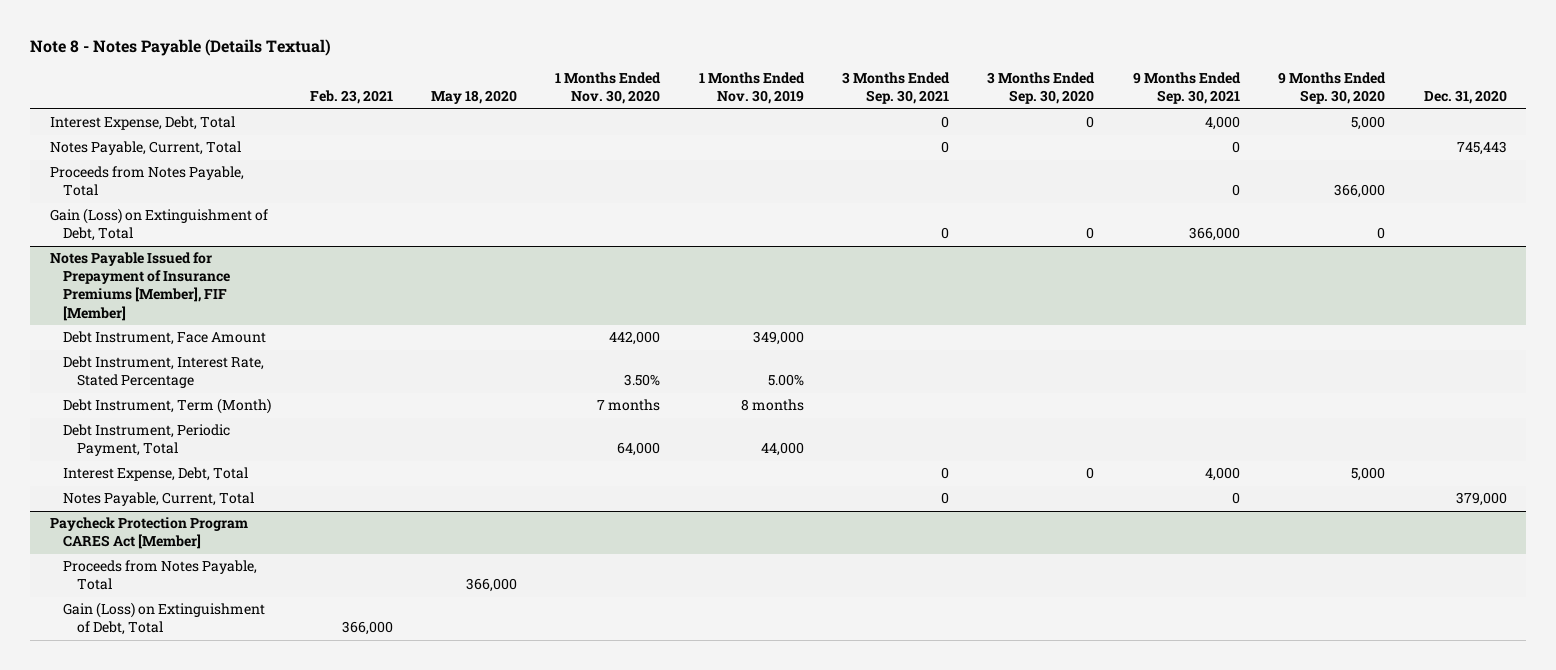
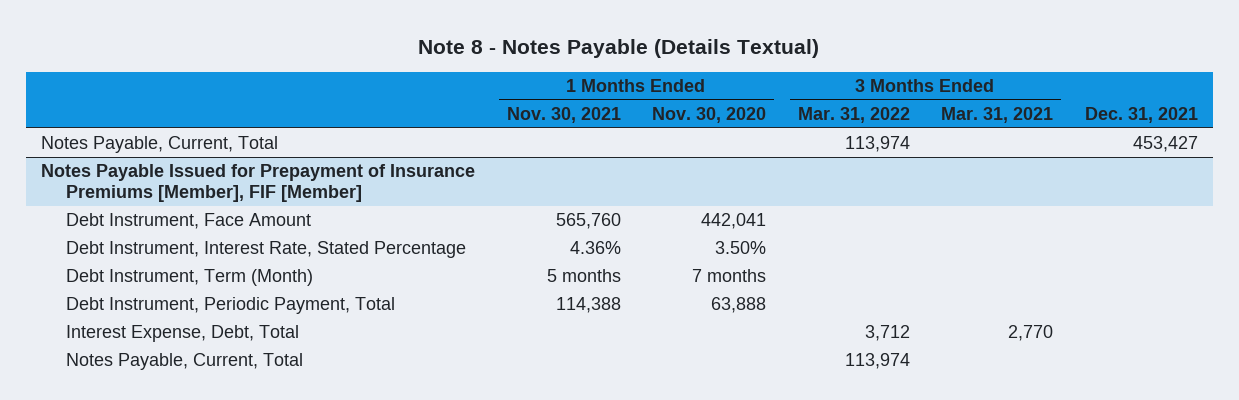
- | Feb. 23, 2021 | May 18, 2020 | 1 Months Ended Nov. 30, 2020 | 1 Months Ended Nov. 30, 2019 | 3 Months Ended Sep. 30, 2021 | 3 Months Ended Sep. 30, 2020 | 9 Months Ended Sep. 30, 2021 | 9 Months Ended Sep. 30, 2020 | Dec. 31, 2020
+ | 1 Months Ended Nov. 30, 2021 | 1 Months Ended Nov. 30, 2020 | 3 Months Ended Mar. 31, 2022 | 3 Months Ended Mar. 31, 2021 | Dec. 31, 2021
- Interest Expense, Debt, Total | | | | | 0 | 0 | 4,000 | 5,000 |
- Proceeds from Notes Payable, Total | | | | | | | 0 | 366,000 |
- Gain (Loss) on Extinguishment of Debt, Total | | | | | 0 | 0 | 366,000 | 0 |
@ Notes Payable Issued for Prepayment of Insurance Premiums [Member], FIF [Member]
- Debt Instrument, Face Amount | | | 442,000 | 349,000 | | | | |
+ Debt Instrument, Face Amount | 565,760 | 442,041 | | |
- Debt Instrument, Periodic Payment, Total | | | 64,000 | 44,000 | | | | |
+ Debt Instrument, Periodic Payment, Total | 114,388 | 63,888 | | |
- Paycheck Protection Program CARES Act [Member]
- Proceeds from Notes Payable, Total | | 366,000 | | | | | | |
- Gain (Loss) on Extinguishment of Debt, Total | 366,000 | | | | | | | |

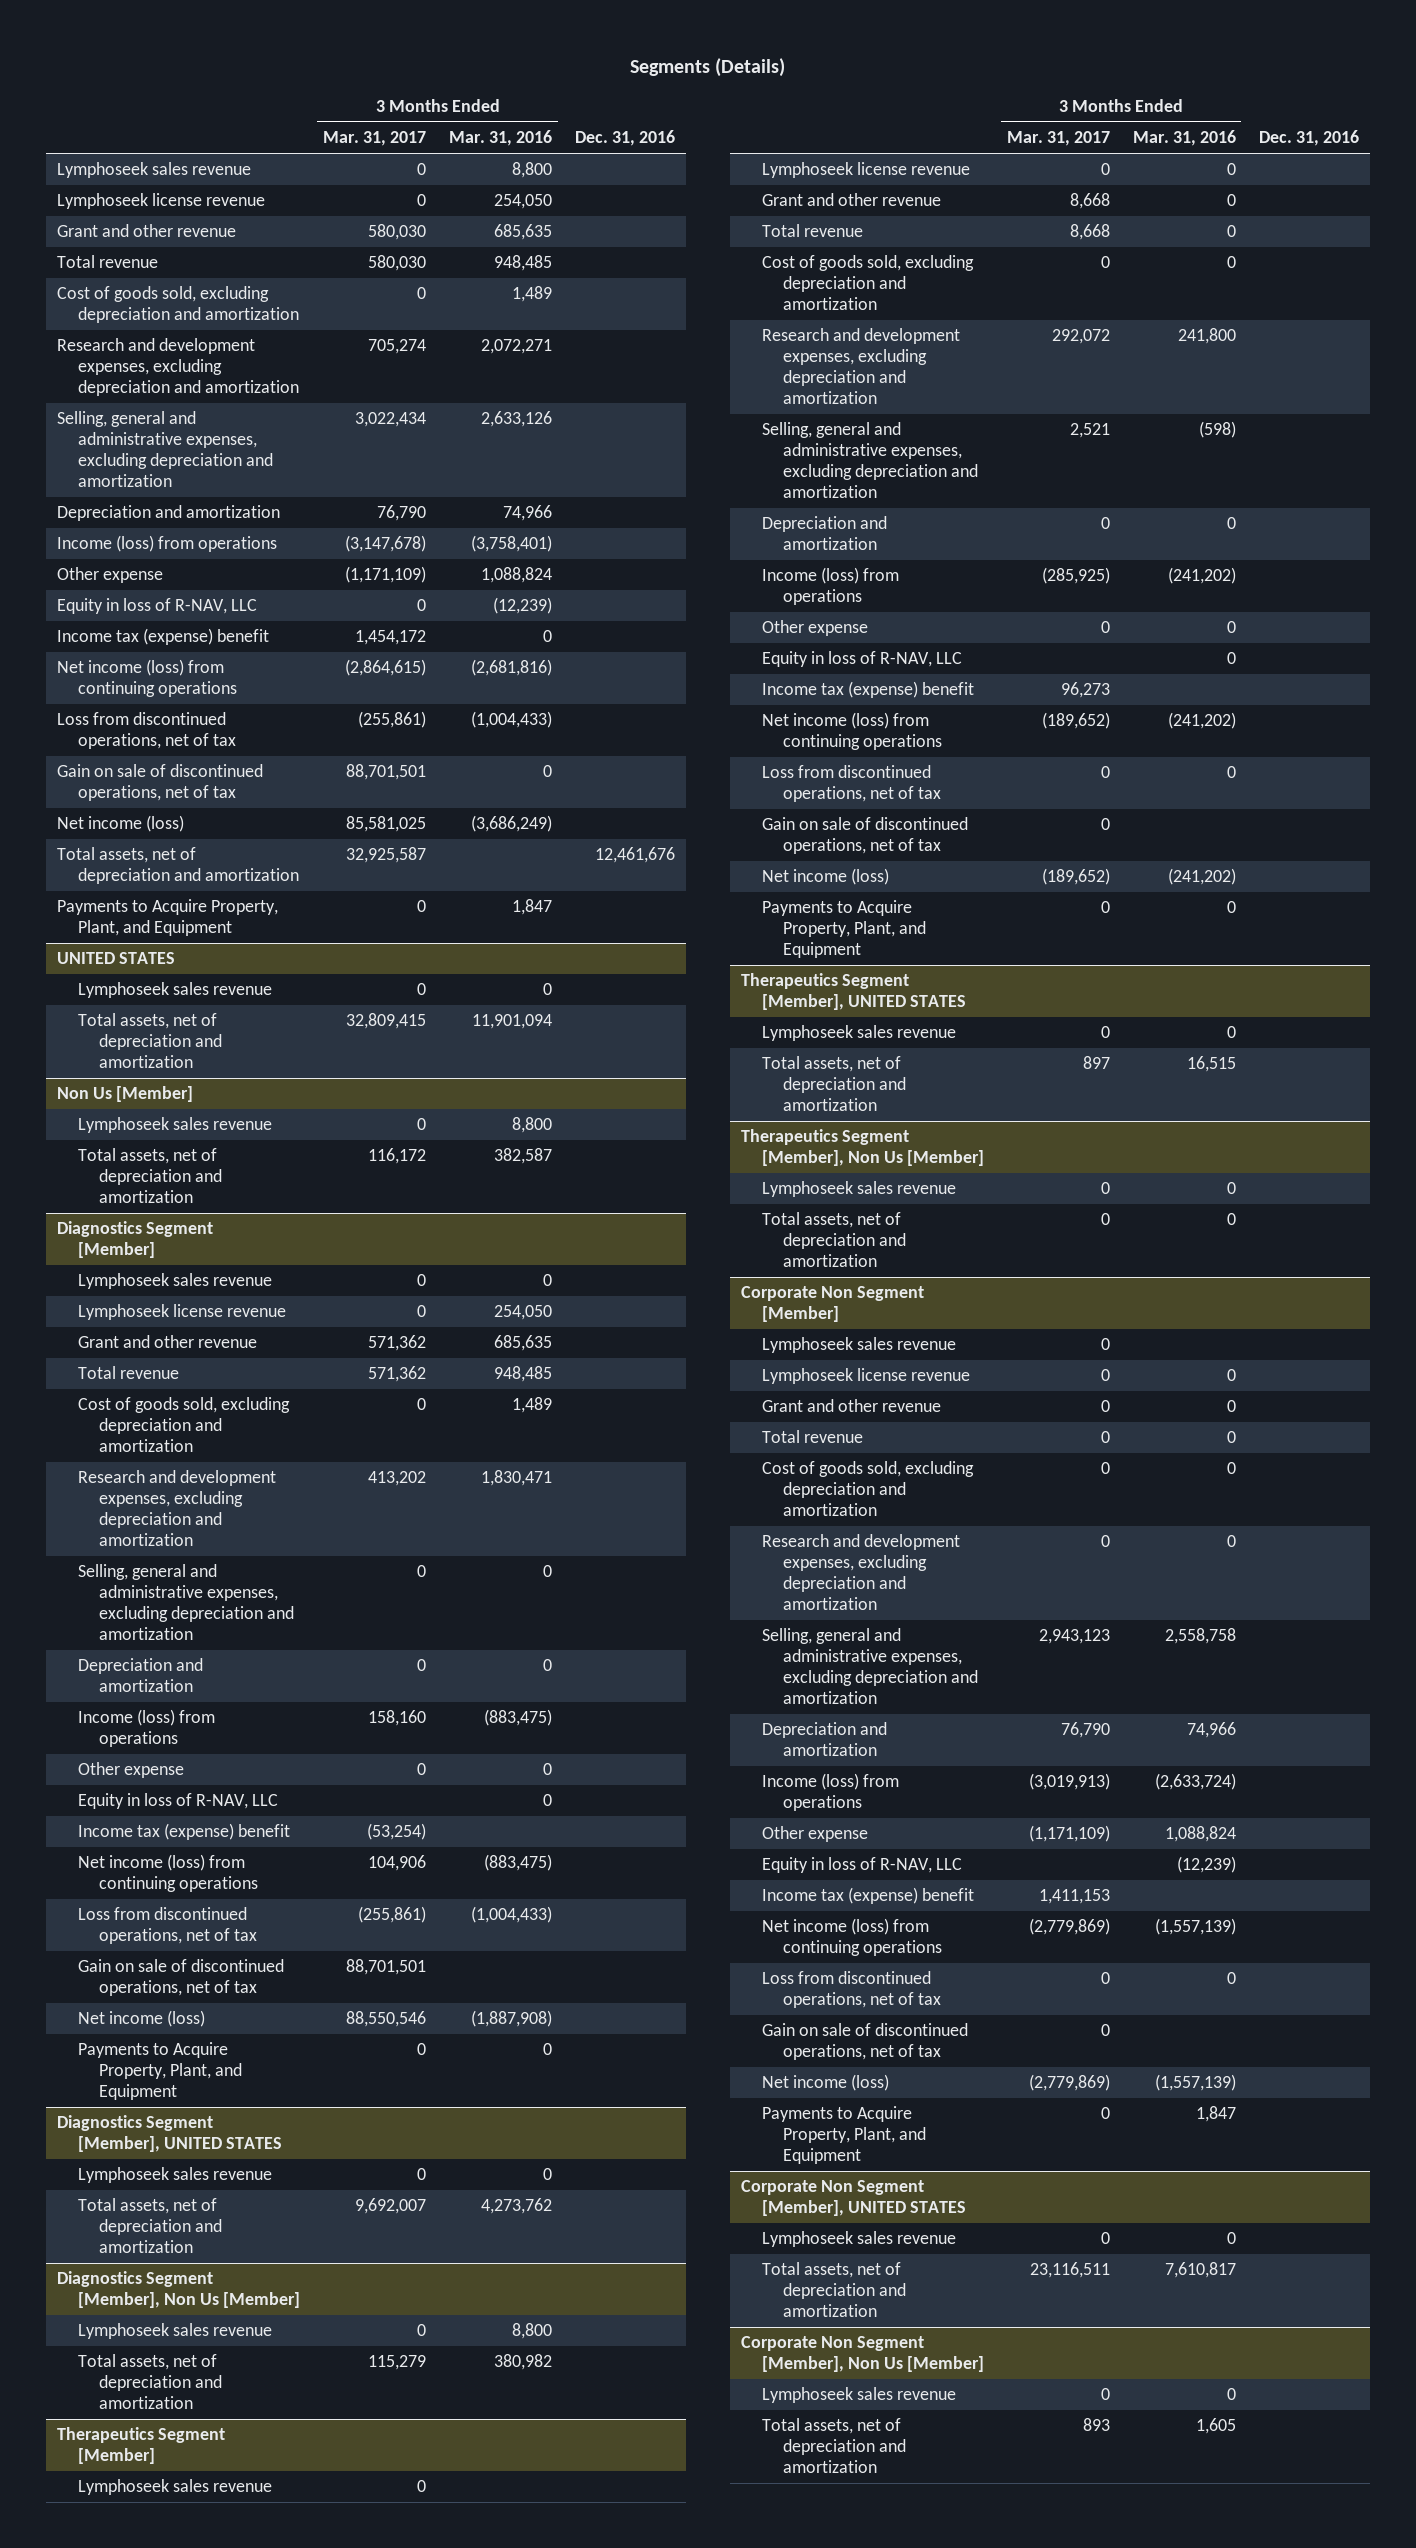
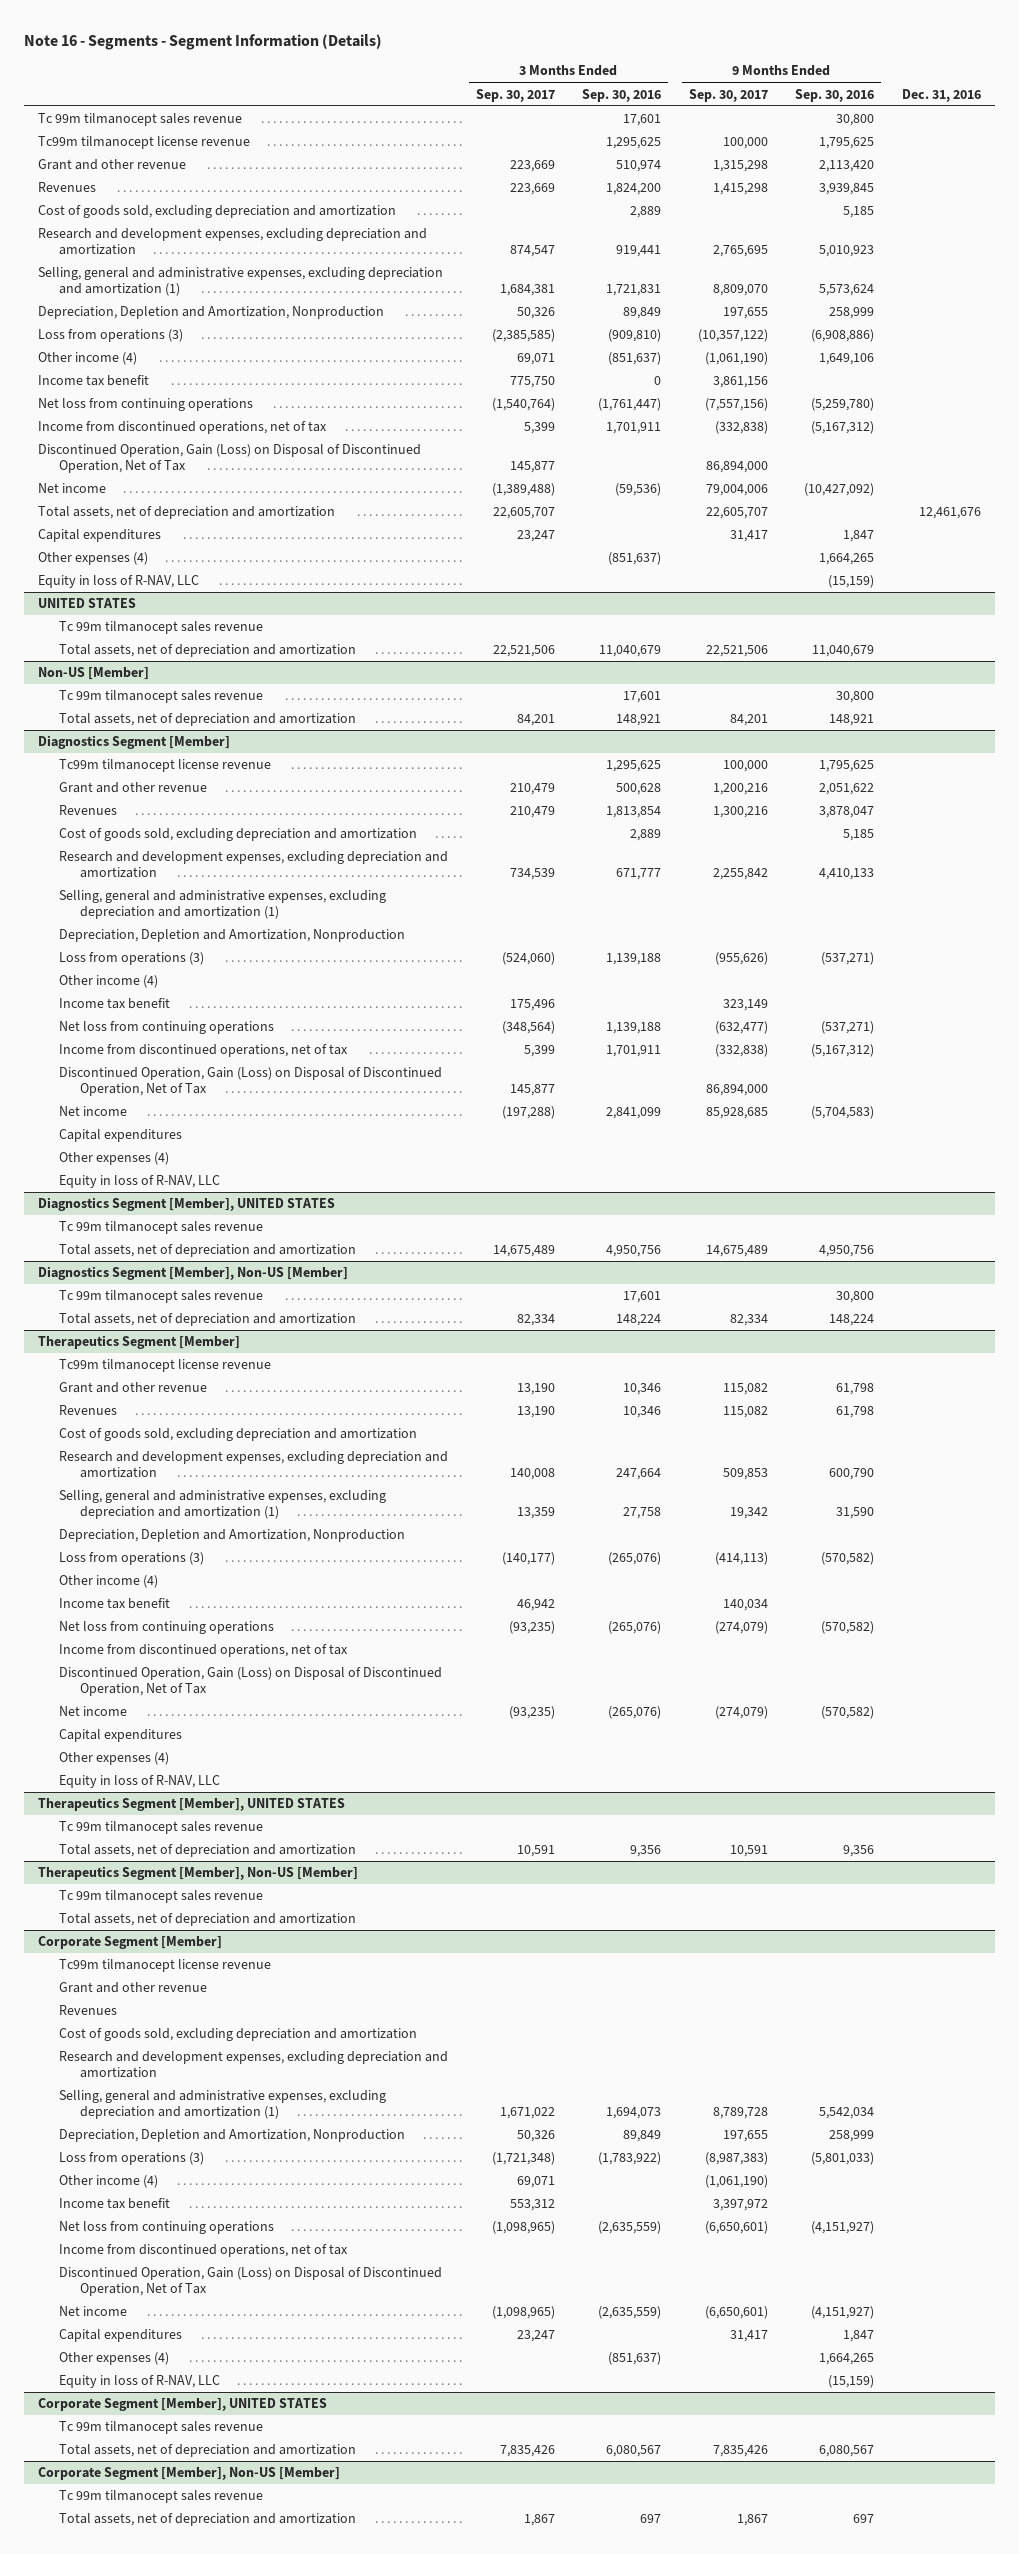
- Segments (Details)
+ Note 16 - Segments - Segment Information (Details)
- | 3 Months Ended Mar. 31, 2017 | 3 Months Ended Mar. 31, 2016 | Dec. 31, 2016
+ | 3 Months Ended Sep. 30, 2017 | 3 Months Ended Sep. 30, 2016 | 9 Months Ended Sep. 30, 2017 | 9 Months Ended Sep. 30, 2016 | Dec. 31, 2016
- Lymphoseek sales revenue | 0 | 8,800 |
- Lymphoseek license revenue | 0 | 254,050 |
+ Tc 99m tilmanocept sales revenue | | 17,601 | | 30,800 |
+ Tc99m tilmanocept license revenue | | 1,295,625 | 100,000 | 1,795,625 |
- Total revenue | 580,030 | 948,485 |
+ Revenues | 223,669 | 1,824,200 | 1,415,298 | 3,939,845 |
- Selling, general and administrative expenses, excluding depreciation and amortization | 3,022,434 | 2,633,126 |
- Depreciation and amortization | 76,790 | 74,966 |
- Income (loss) from operations | (3,147,678) | (3,758,401) |
- Other expense | (1,171,109) | 1,088,824 |
- Income tax (expense) benefit | 1,454,172 | 0 |
- Net income (loss) from continuing operations | (2,864,615) | (2,681,816) |
- Loss from discontinued operations, net of tax | (255,861) | (1,004,433) |
- Gain on sale of discontinued operations, net of tax | 88,701,501 | 0 |
- Net income (loss) | 85,581,025 | (3,686,249) |
+ Selling, general and administrative expenses, excluding depreciation and amortization (1) | 1,684,381 | 1,721,831 | 8,809,070 | 5,573,624 |
+ Depreciation, Depletion and Amortization, Nonproduction | 50,326 | 89,849 | 197,655 | 258,999 |
+ Loss from operations (3) | (2,385,585) | (909,810) | (10,357,122) | (6,908,886) |
+ Other income (4) | 69,071 | (851,637) | (1,061,190) | 1,649,106 |
+ Income tax benefit | 775,750 | 0 | 3,861,156 | |
+ Net loss from continuing operations | (1,540,764) | (1,761,447) | (7,557,156) | (5,259,780) |
+ Income from discontinued operations, net of tax | 5,399 | 1,701,911 | (332,838) | (5,167,312) |
+ Discontinued Operation, Gain (Loss) on Disposal of Discontinued Operation, Net of Tax | 145,877 | | 86,894,000 | |
+ Net income | (1,389,488) | (59,536) | 79,004,006 | (10,427,092) |
- Payments to Acquire Property, Plant, and Equipment | 0 | 1,847 |
+ Capital expenditures | 23,247 | | 31,417 | 1,847 |
+ Other expenses (4) | | (851,637) | | 1,664,265 |
moved down: Equity in loss of R-NAV, LLC | | | | (15,159) |
@ UNITED STATES
- Lymphoseek sales revenue | 0 | 0 |
+ Tc 99m tilmanocept sales revenue
- Non Us [Member]
- Lymphoseek sales revenue | 0 | 8,800 |
+ Non-US [Member]
+ Tc 99m tilmanocept sales revenue | | 17,601 | | 30,800 |
@ Diagnostics Segment [Member]
- Lymphoseek sales revenue | 0 | 0 |
- Lymphoseek license revenue | 0 | 254,050 |
+ Tc99m tilmanocept license revenue | | 1,295,625 | 100,000 | 1,795,625 |
- Total revenue | 571,362 | 948,485 |
+ Revenues | 210,479 | 1,813,854 | 1,300,216 | 3,878,047 |
- Selling, general and administrative expenses, excluding depreciation and amortization | 0 | 0 |
- Depreciation and amortization | 0 | 0 |
- Income (loss) from operations | 158,160 | (883,475) |
- Other expense | 0 | 0 |
+ Selling, general and administrative expenses, excluding depreciation and amortization (1)
+ Depreciation, Depletion and Amortization, Nonproduction
+ Loss from operations (3) | (524,060) | 1,139,188 | (955,626) | (537,271) |
+ Other income (4)
+ Income tax benefit | 175,496 | | 323,149 | |
+ Net loss from continuing operations | (348,564) | 1,139,188 | (632,477) | (537,271) |
+ Income from discontinued operations, net of tax | 5,399 | 1,701,911 | (332,838) | (5,167,312) |
+ Discontinued Operation, Gain (Loss) on Disposal of Discontinued Operation, Net of Tax | 145,877 | | 86,894,000 | |
+ Net income | (197,288) | 2,841,099 | 85,928,685 | (5,704,583) |
+ Capital expenditures
+ Other expenses (4)
- Income tax (expense) benefit | (53,254) | |
- Net income (loss) from continuing operations | 104,906 | (883,475) |
- Loss from discontinued operations, net of tax | (255,861) | (1,004,433) |
- Gain on sale of discontinued operations, net of tax | 88,701,501 | |
- Net income (loss) | 88,550,546 | (1,887,908) |
- Payments to Acquire Property, Plant, and Equipment | 0 | 0 |
@ Diagnostics Segment [Member], UNITED STATES
- Lymphoseek sales revenue | 0 | 0 |
+ Tc 99m tilmanocept sales revenue
- Diagnostics Segment [Member], Non Us [Member]
- Lymphoseek sales revenue | 0 | 8,800 |
+ Diagnostics Segment [Member], Non-US [Member]
+ Tc 99m tilmanocept sales revenue | | 17,601 | | 30,800 |
@ Therapeutics Segment [Member]
- Lymphoseek sales revenue | 0 | |
- Lymphoseek license revenue | 0 | 0 |
+ Tc99m tilmanocept license revenue
- Total revenue | 8,668 | 0 |
+ Revenues | 13,190 | 10,346 | 115,082 | 61,798 |
- Selling, general and administrative expenses, excluding depreciation and amortization | 2,521 | (598) |
- Depreciation and amortization | 0 | 0 |
- Income (loss) from operations | (285,925) | (241,202) |
- Other expense | 0 | 0 |
+ Selling, general and administrative expenses, excluding depreciation and amortization (1) | 13,359 | 27,758 | 19,342 | 31,590 |
+ Depreciation, Depletion and Amortization, Nonproduction
+ Loss from operations (3) | (140,177) | (265,076) | (414,113) | (570,582) |
+ Other income (4)
+ Income tax benefit | 46,942 | | 140,034 | |
+ Net loss from continuing operations | (93,235) | (265,076) | (274,079) | (570,582) |
+ Income from discontinued operations, net of tax
+ Discontinued Operation, Gain (Loss) on Disposal of Discontinued Operation, Net of Tax
+ Net income | (93,235) | (265,076) | (274,079) | (570,582) |
+ Capital expenditures
+ Other expenses (4)
- Income tax (expense) benefit | 96,273 | |
- Net income (loss) from continuing operations | (189,652) | (241,202) |
- Loss from discontinued operations, net of tax | 0 | 0 |
- Gain on sale of discontinued operations, net of tax | 0 | |
- Net income (loss) | (189,652) | (241,202) |
- Payments to Acquire Property, Plant, and Equipment | 0 | 0 |
@ Therapeutics Segment [Member], UNITED STATES
- Lymphoseek sales revenue | 0 | 0 |
+ Tc 99m tilmanocept sales revenue
- Therapeutics Segment [Member], Non Us [Member]
- Lymphoseek sales revenue | 0 | 0 |
+ Therapeutics Segment [Member], Non-US [Member]
+ Tc 99m tilmanocept sales revenue
- Corporate Non Segment [Member]
- Lymphoseek sales revenue | 0 | |
- Lymphoseek license revenue | 0 | 0 |
- Grant and other revenue | 0 | 0 |
- Total revenue | 0 | 0 |
- Cost of goods sold, excluding depreciation and amortization | 0 | 0 |
- Research and development expenses, excluding depreciation and amortization | 0 | 0 |
- Selling, general and administrative expenses, excluding depreciation and amortization | 2,943,123 | 2,558,758 |
- Depreciation and amortization | 76,790 | 74,966 |
- Income (loss) from operations | (3,019,913) | (2,633,724) |
- Other expense | (1,171,109) | 1,088,824 |
- Equity in loss of R-NAV, LLC | | (12,239) |
- Income tax (expense) benefit | 1,411,153 | |
- Net income (loss) from continuing operations | (2,779,869) | (1,557,139) |
- Loss from discontinued operations, net of tax | 0 | 0 |
- Gain on sale of discontinued operations, net of tax | 0 | |
- Net income (loss) | (2,779,869) | (1,557,139) |
- Payments to Acquire Property, Plant, and Equipment | 0 | 1,847 |
- Corporate Non Segment [Member], UNITED STATES
- Lymphoseek sales revenue | 0 | 0 |
+ Corporate Segment [Member]
+ Tc99m tilmanocept license revenue
+ Grant and other revenue
+ Revenues
+ Cost of goods sold, excluding depreciation and amortization
+ Research and development expenses, excluding depreciation and amortization
+ Selling, general and administrative expenses, excluding depreciation and amortization (1) | 1,671,022 | 1,694,073 | 8,789,728 | 5,542,034 |
+ Depreciation, Depletion and Amortization, Nonproduction | 50,326 | 89,849 | 197,655 | 258,999 |
+ Loss from operations (3) | (1,721,348) | (1,783,922) | (8,987,383) | (5,801,033) |
+ Other income (4) | 69,071 | | (1,061,190) | |
+ Income tax benefit | 553,312 | | 3,397,972 | |
+ Net loss from continuing operations | (1,098,965) | (2,635,559) | (6,650,601) | (4,151,927) |
+ Income from discontinued operations, net of tax
+ Discontinued Operation, Gain (Loss) on Disposal of Discontinued Operation, Net of Tax
+ Net income | (1,098,965) | (2,635,559) | (6,650,601) | (4,151,927) |
+ Capital expenditures | 23,247 | | 31,417 | 1,847 |
+ Other expenses (4) | | (851,637) | | 1,664,265 |
+ Equity in loss of R-NAV, LLC | | | | (15,159) |
+ Corporate Segment [Member], UNITED STATES
+ Tc 99m tilmanocept sales revenue
- Corporate Non Segment [Member], Non Us [Member]
- Lymphoseek sales revenue | 0 | 0 |
+ Corporate Segment [Member], Non-US [Member]
+ Tc 99m tilmanocept sales revenue

